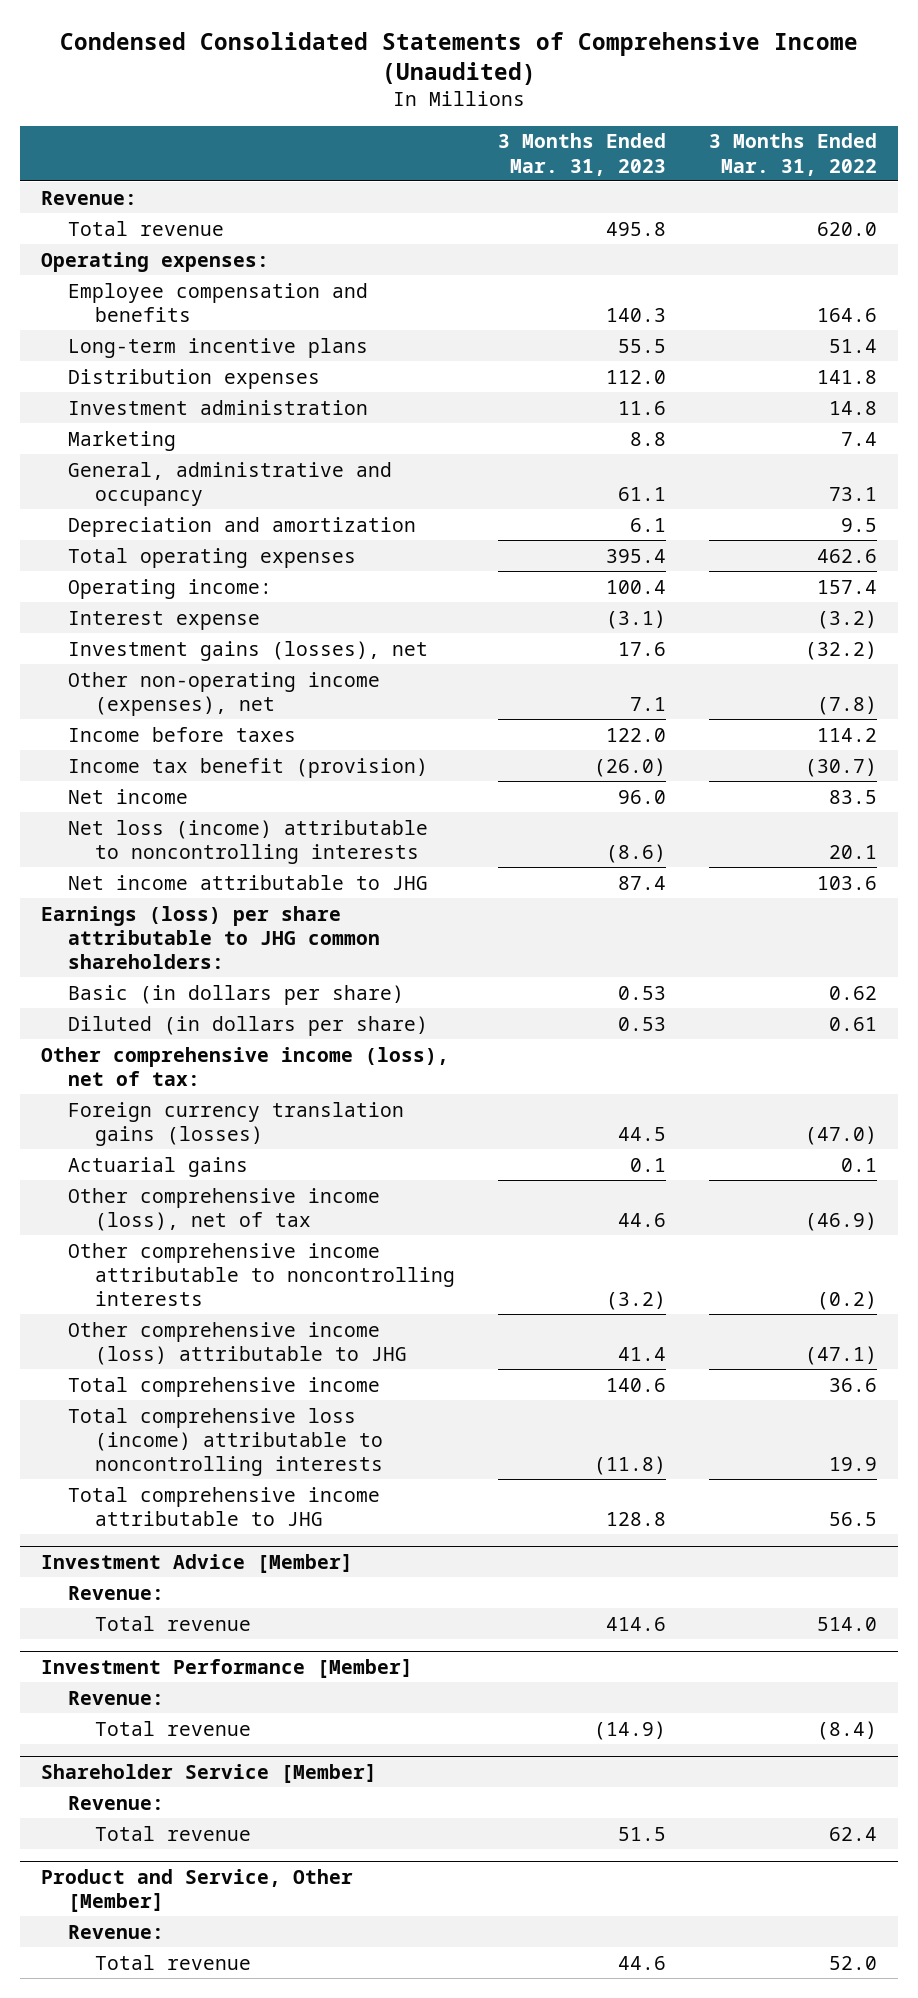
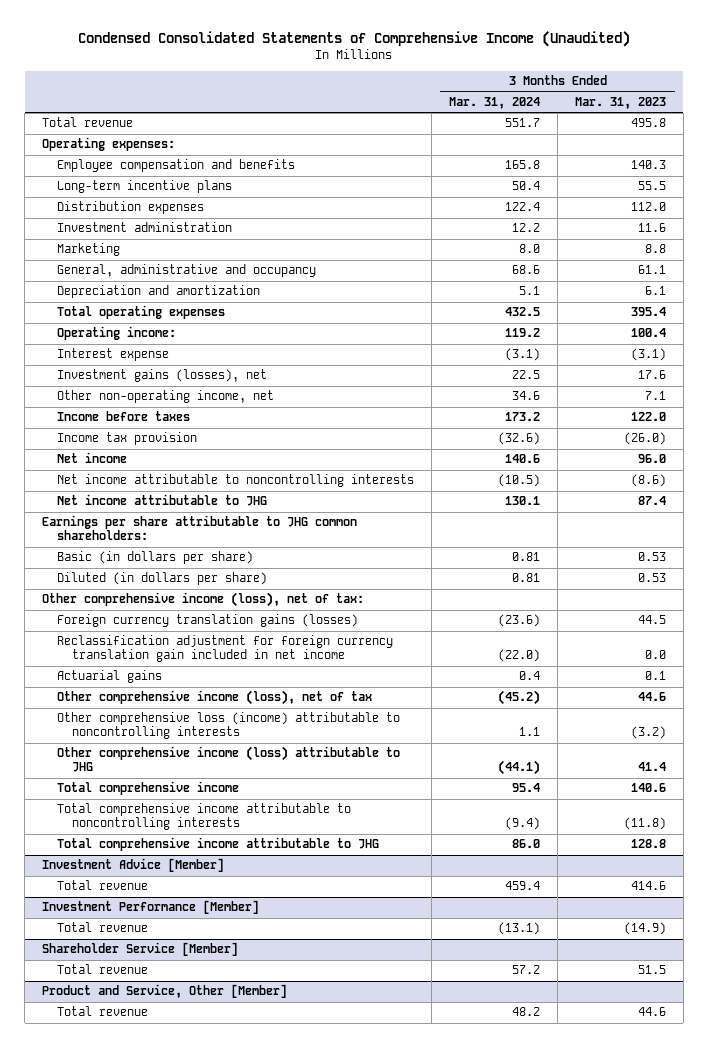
- | 3 Months Ended Mar. 31, 2023 | 3 Months Ended Mar. 31, 2022
+ | 3 Months Ended Mar. 31, 2024 | 3 Months Ended Mar. 31, 2023
- Revenue:
- Other non-operating income (expenses), net | 7.1 | (7.8)
+ Other non-operating income, net | 34.6 | 7.1
- Income tax benefit (provision) | (26.0) | (30.7)
+ Income tax provision | (32.6) | (26.0)
- Net loss (income) attributable to noncontrolling interests | (8.6) | 20.1
+ Net income attributable to noncontrolling interests | (10.5) | (8.6)
- Earnings (loss) per share attributable to JHG common shareholders:
+ Earnings per share attributable to JHG common shareholders:
+ Reclassification adjustment for foreign currency translation gain included in net income | (22.0) | 0.0
- Other comprehensive income attributable to noncontrolling interests | (3.2) | (0.2)
+ Other comprehensive loss (income) attributable to noncontrolling interests | 1.1 | (3.2)
- Total comprehensive loss (income) attributable to noncontrolling interests | (11.8) | 19.9
+ Total comprehensive income attributable to noncontrolling interests | (9.4) | (11.8)
@ Investment Advice [Member]
- Revenue:
@ Investment Performance [Member]
- Revenue:
@ Shareholder Service [Member]
- Revenue:
@ Product and Service, Other [Member]
- Revenue:

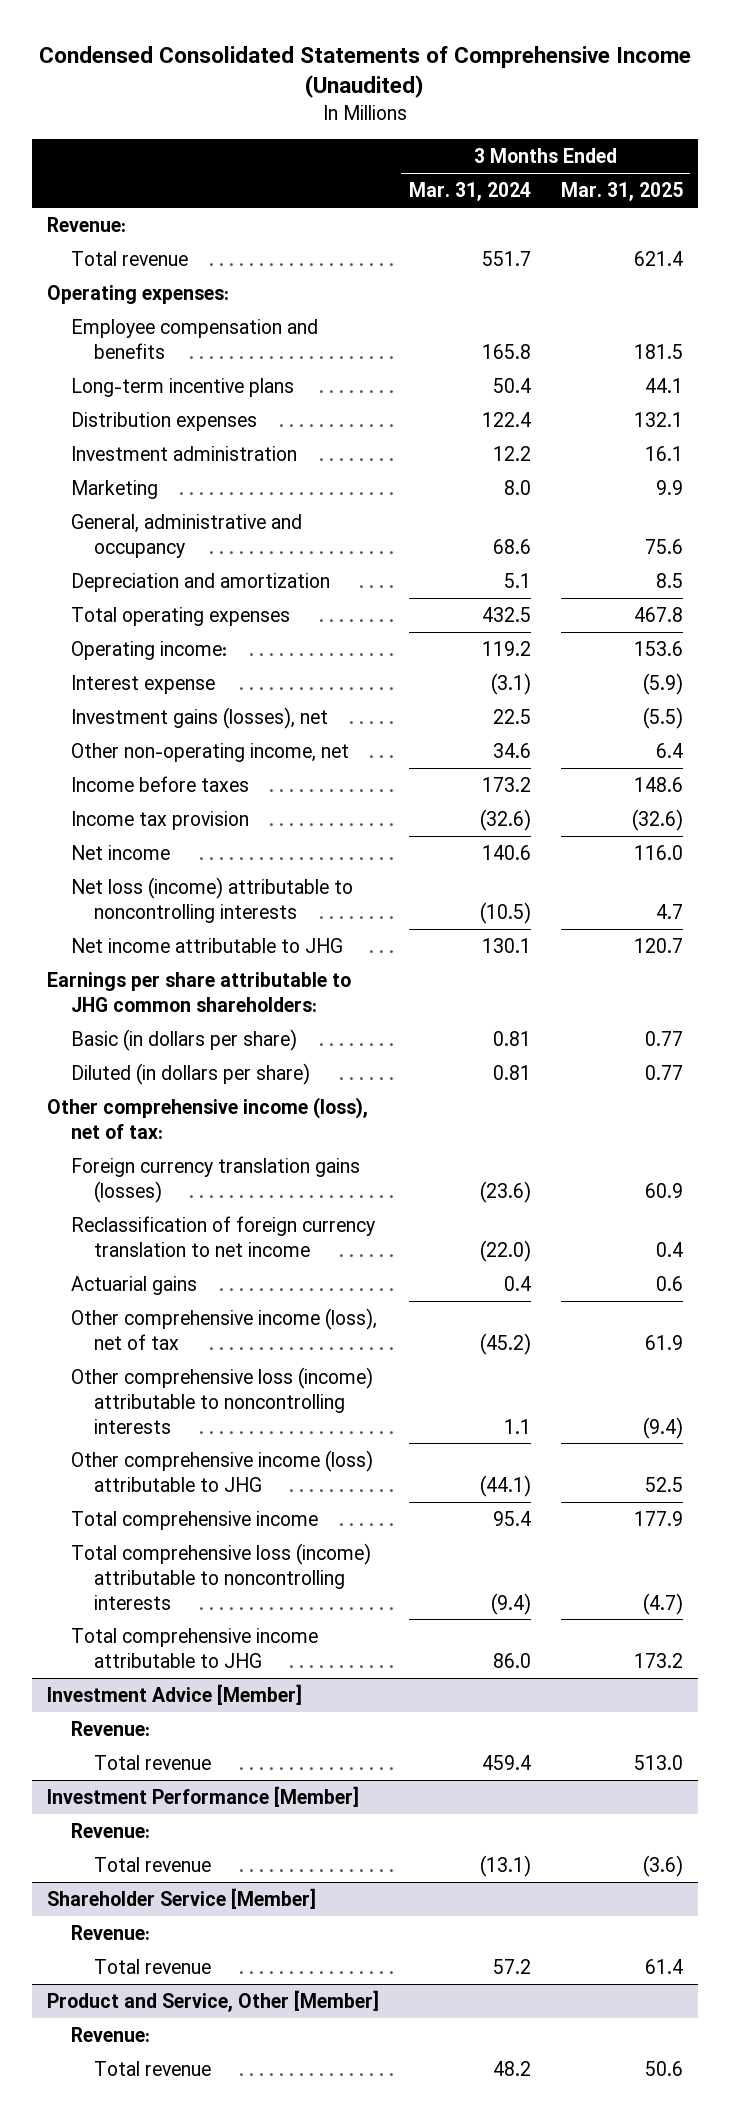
- | 3 Months Ended Mar. 31, 2024 | 3 Months Ended Mar. 31, 2023
+ | 3 Months Ended Mar. 31, 2024 | 3 Months Ended Mar. 31, 2025
+ Revenue:
- Net income attributable to noncontrolling interests | (10.5) | (8.6)
+ Net loss (income) attributable to noncontrolling interests | (10.5) | 4.7
- Reclassification adjustment for foreign currency translation gain included in net income | (22.0) | 0.0
+ Reclassification of foreign currency translation to net income | (22.0) | 0.4
- Total comprehensive income attributable to noncontrolling interests | (9.4) | (11.8)
+ Total comprehensive loss (income) attributable to noncontrolling interests | (9.4) | (4.7)
@ Investment Advice [Member]
+ Revenue:
@ Investment Performance [Member]
+ Revenue:
@ Shareholder Service [Member]
+ Revenue:
@ Product and Service, Other [Member]
+ Revenue:

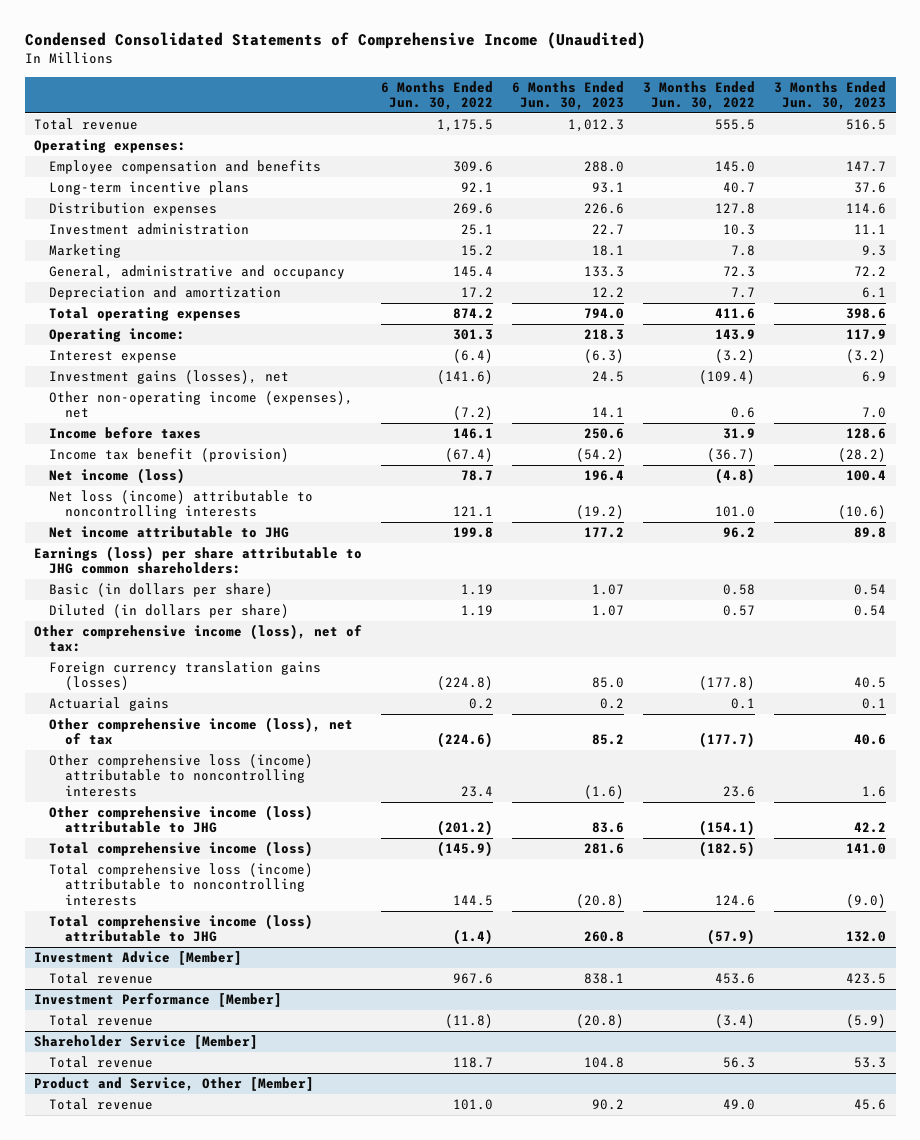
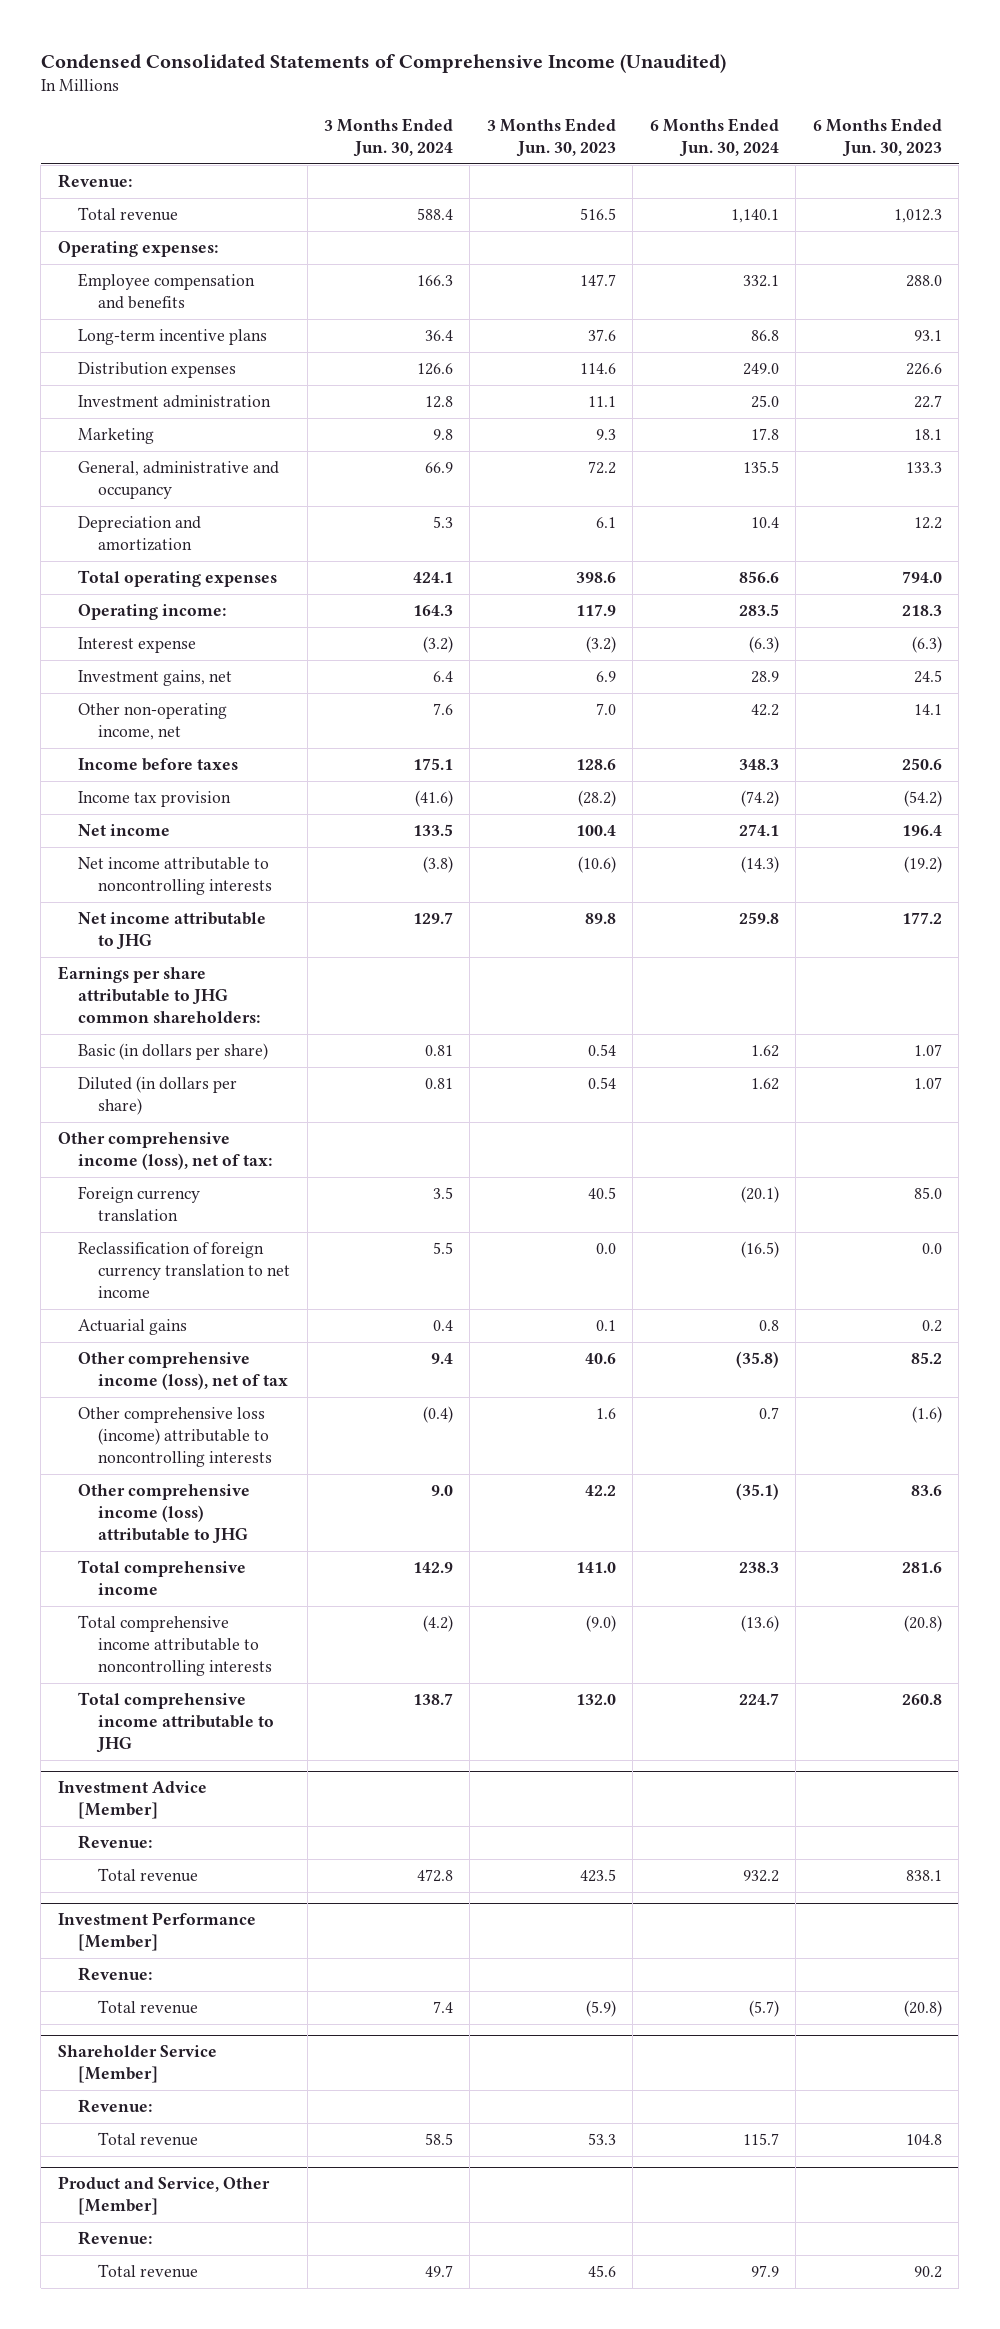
- | 6 Months Ended Jun. 30, 2022 | 6 Months Ended Jun. 30, 2023 | 3 Months Ended Jun. 30, 2022 | 3 Months Ended Jun. 30, 2023
+ | 3 Months Ended Jun. 30, 2024 | 3 Months Ended Jun. 30, 2023 | 6 Months Ended Jun. 30, 2024 | 6 Months Ended Jun. 30, 2023
+ Revenue:
- Investment gains (losses), net | (141.6) | 24.5 | (109.4) | 6.9
- Other non-operating income (expenses), net | (7.2) | 14.1 | 0.6 | 7.0
+ Investment gains, net | 6.4 | 6.9 | 28.9 | 24.5
+ Other non-operating income, net | 7.6 | 7.0 | 42.2 | 14.1
- Income tax benefit (provision) | (67.4) | (54.2) | (36.7) | (28.2)
- Net income (loss) | 78.7 | 196.4 | (4.8) | 100.4
- Net loss (income) attributable to noncontrolling interests | 121.1 | (19.2) | 101.0 | (10.6)
+ Income tax provision | (41.6) | (28.2) | (74.2) | (54.2)
+ Net income | 133.5 | 100.4 | 274.1 | 196.4
+ Net income attributable to noncontrolling interests | (3.8) | (10.6) | (14.3) | (19.2)
- Earnings (loss) per share attributable to JHG common shareholders:
+ Earnings per share attributable to JHG common shareholders:
- Foreign currency translation gains (losses) | (224.8) | 85.0 | (177.8) | 40.5
+ Foreign currency translation | 3.5 | 40.5 | (20.1) | 85.0
+ Reclassification of foreign currency translation to net income | 5.5 | 0.0 | (16.5) | 0.0
- Total comprehensive income (loss) | (145.9) | 281.6 | (182.5) | 141.0
- Total comprehensive loss (income) attributable to noncontrolling interests | 144.5 | (20.8) | 124.6 | (9.0)
- Total comprehensive income (loss) attributable to JHG | (1.4) | 260.8 | (57.9) | 132.0
+ Total comprehensive income | 142.9 | 141.0 | 238.3 | 281.6
+ Total comprehensive income attributable to noncontrolling interests | (4.2) | (9.0) | (13.6) | (20.8)
+ Total comprehensive income attributable to JHG | 138.7 | 132.0 | 224.7 | 260.8
@ Investment Advice [Member]
+ Revenue:
@ Investment Performance [Member]
+ Revenue:
@ Shareholder Service [Member]
+ Revenue:
@ Product and Service, Other [Member]
+ Revenue:

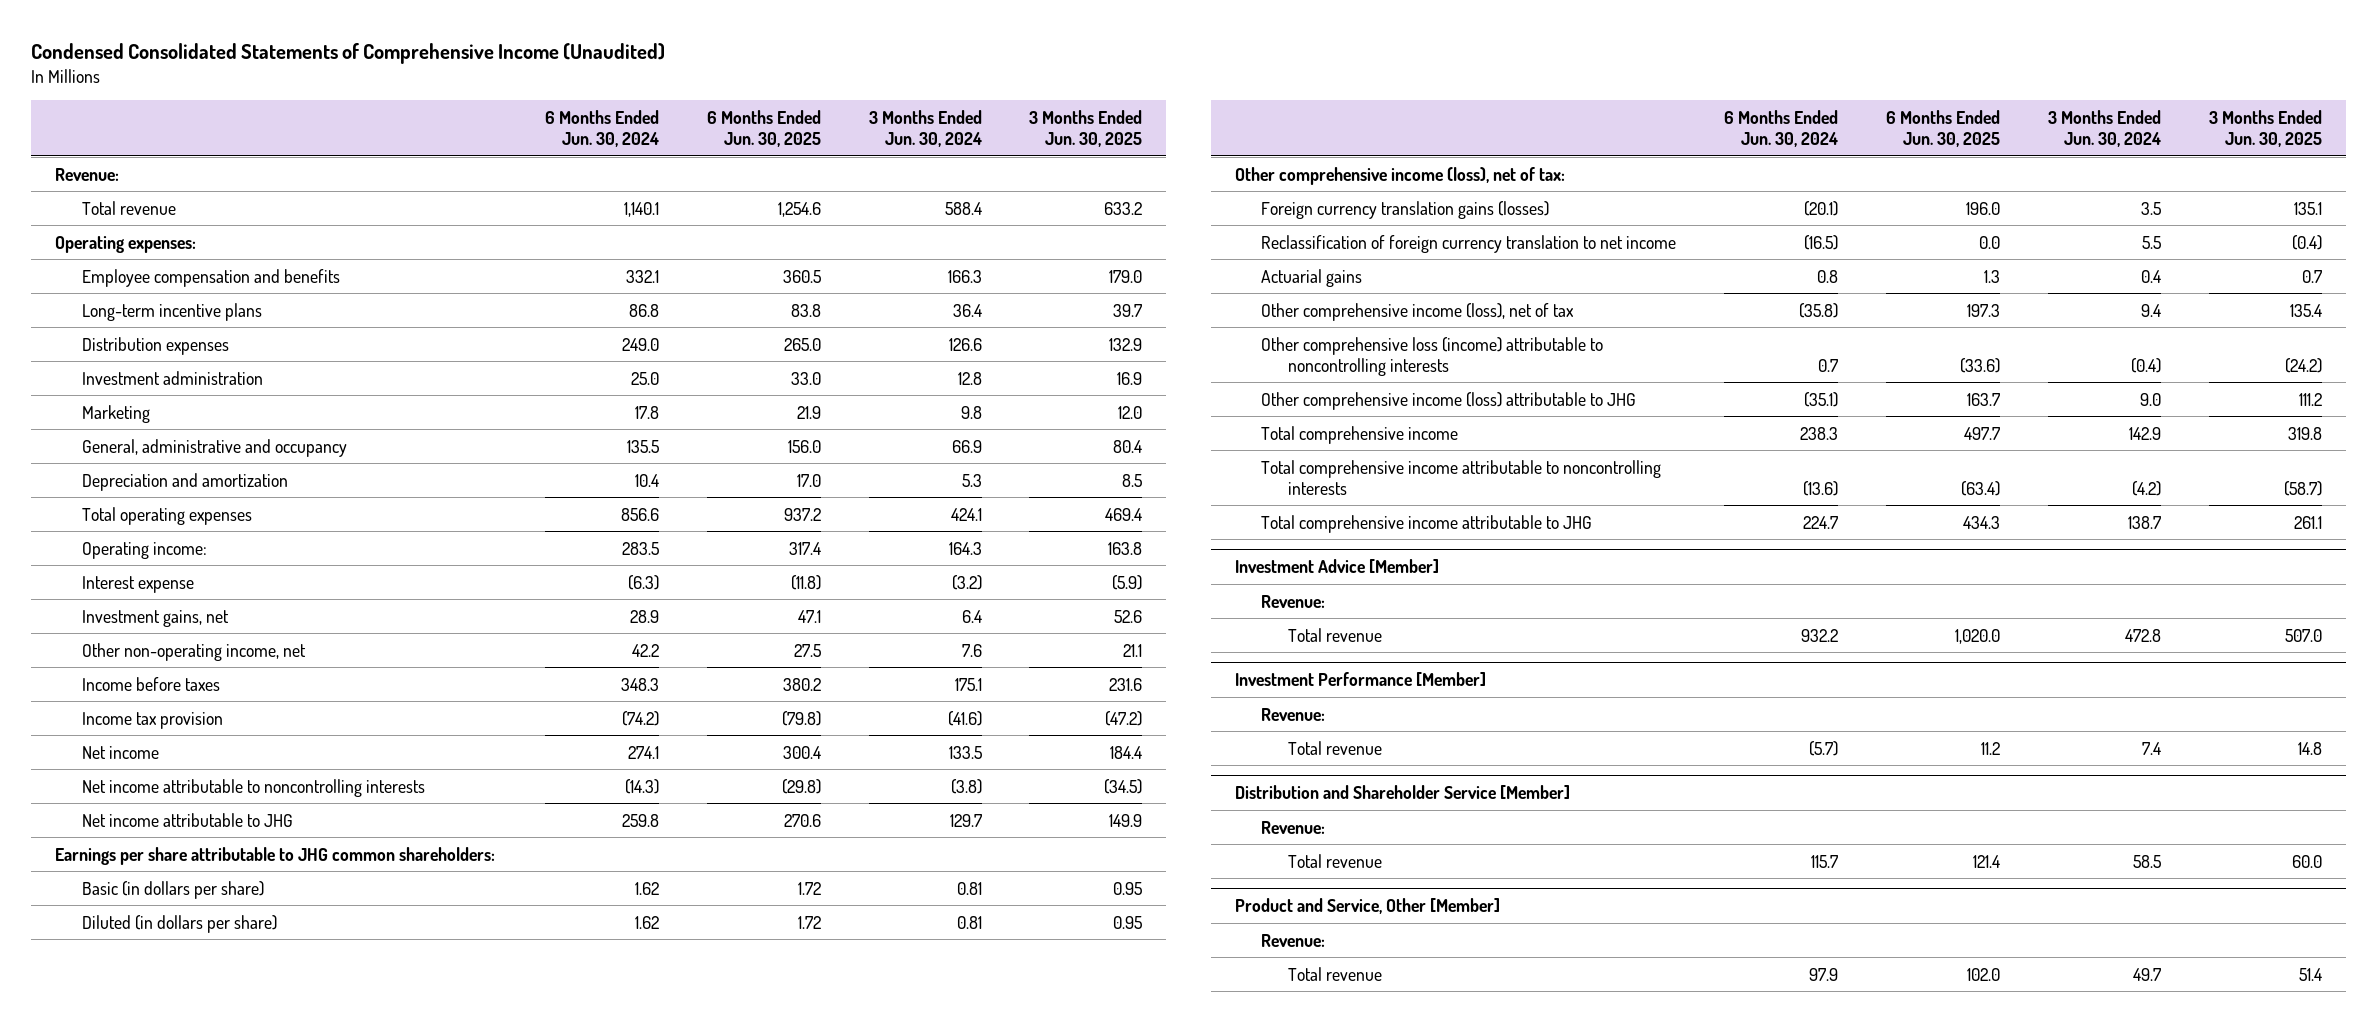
- | 3 Months Ended Jun. 30, 2024 | 3 Months Ended Jun. 30, 2023 | 6 Months Ended Jun. 30, 2024 | 6 Months Ended Jun. 30, 2023
+ | 6 Months Ended Jun. 30, 2024 | 6 Months Ended Jun. 30, 2025 | 3 Months Ended Jun. 30, 2024 | 3 Months Ended Jun. 30, 2025
- Foreign currency translation | 3.5 | 40.5 | (20.1) | 85.0
+ Foreign currency translation gains (losses) | (20.1) | 196.0 | 3.5 | 135.1
- Shareholder Service [Member]
+ Distribution and Shareholder Service [Member]

